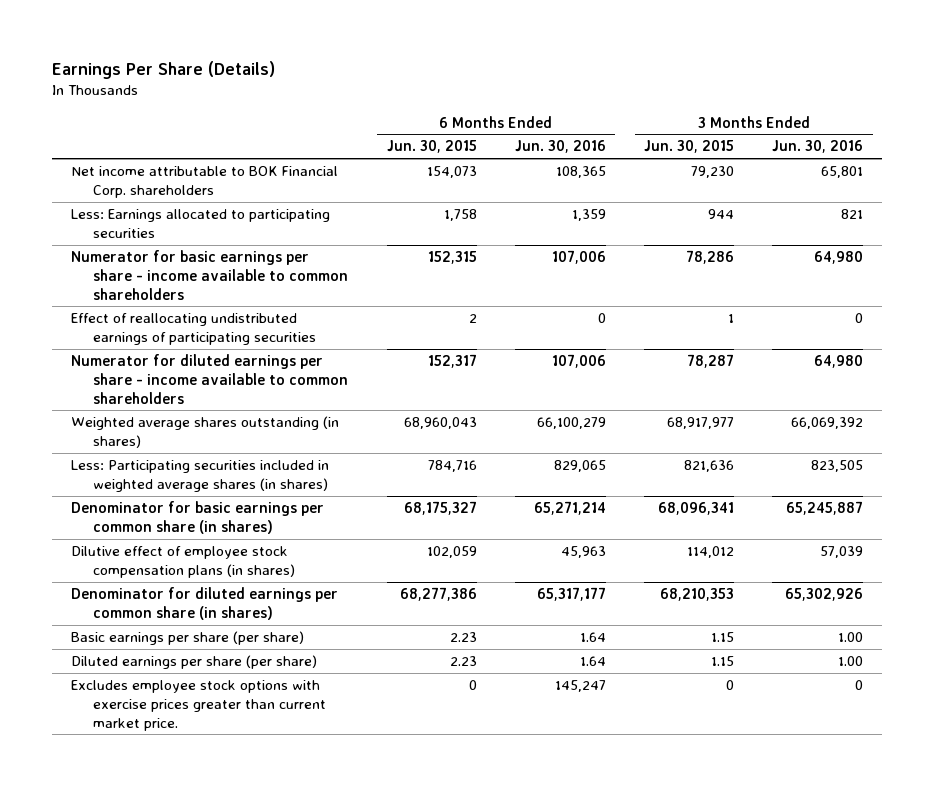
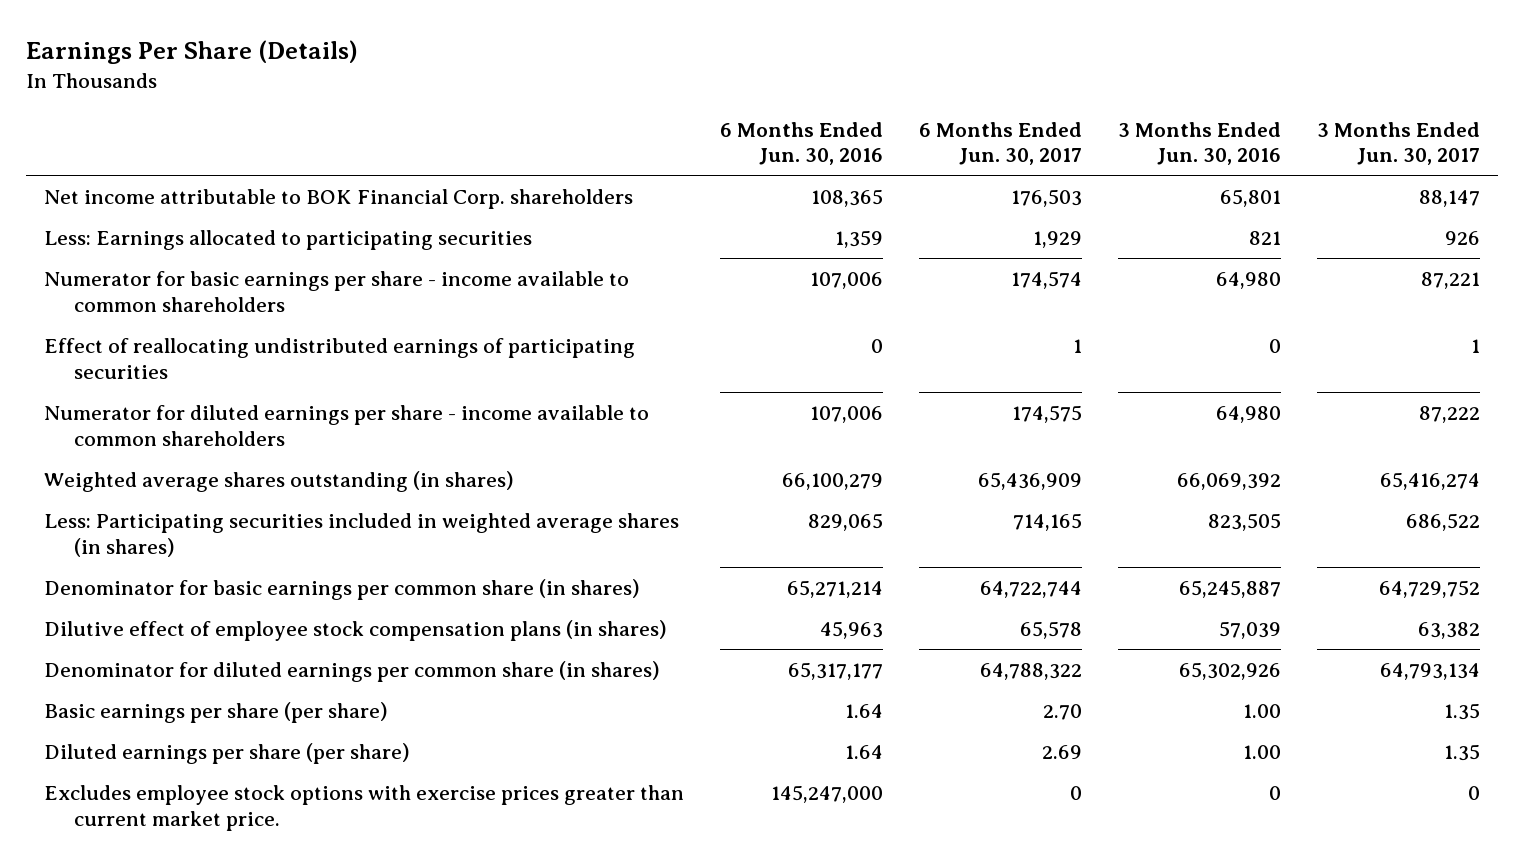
- | 6 Months Ended Jun. 30, 2015 | 6 Months Ended Jun. 30, 2016 | 3 Months Ended Jun. 30, 2015 | 3 Months Ended Jun. 30, 2016
+ | 6 Months Ended Jun. 30, 2016 | 6 Months Ended Jun. 30, 2017 | 3 Months Ended Jun. 30, 2016 | 3 Months Ended Jun. 30, 2017
- Excludes employee stock options with exercise prices greater than current market price. | 0 | 145,247 | 0 | 0
+ Excludes employee stock options with exercise prices greater than current market price. | 145,247,000 | 0 | 0 | 0

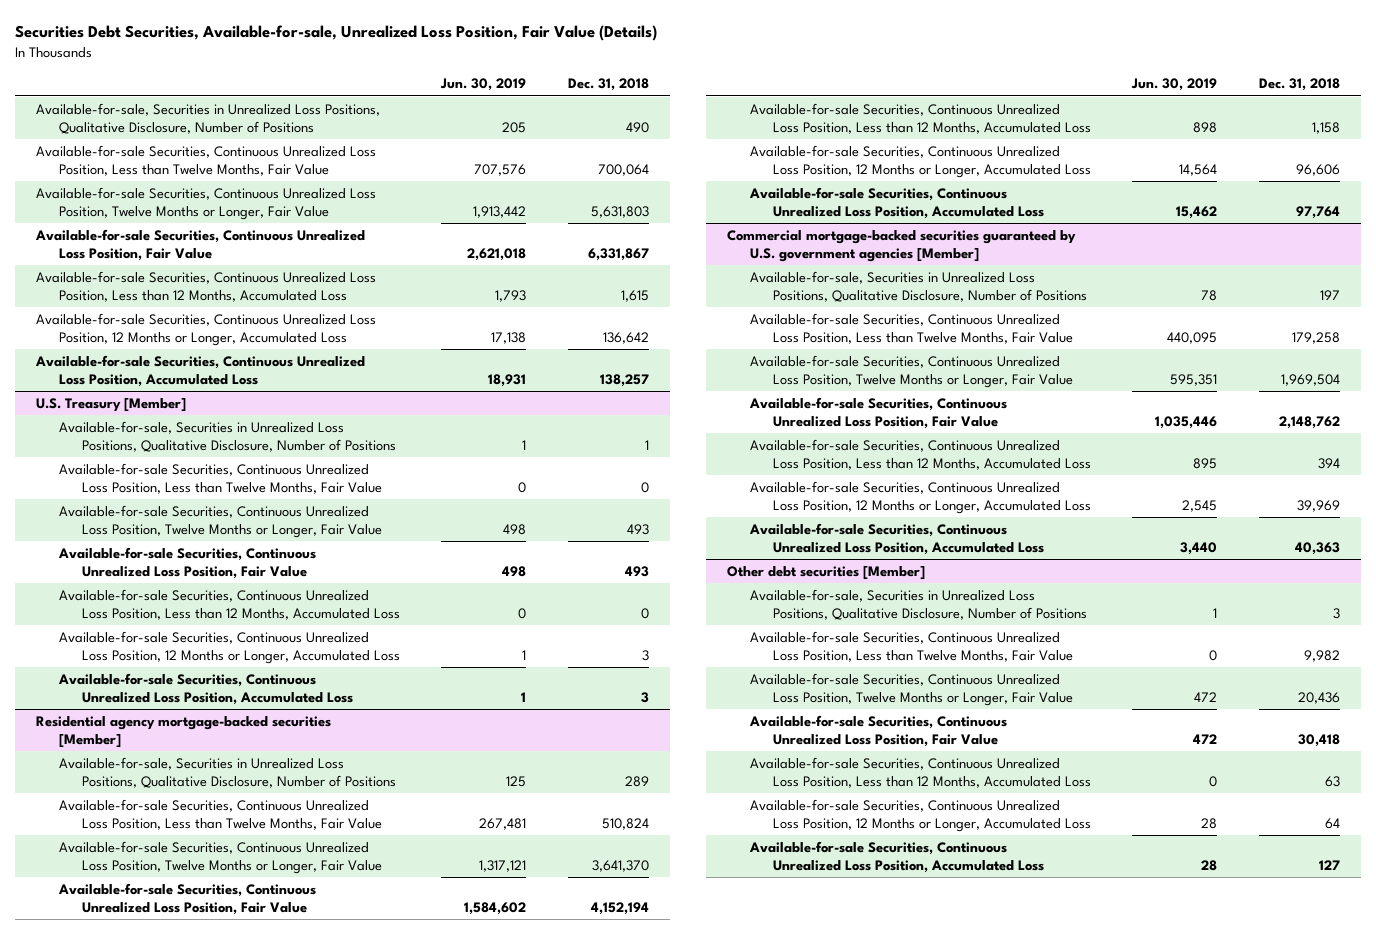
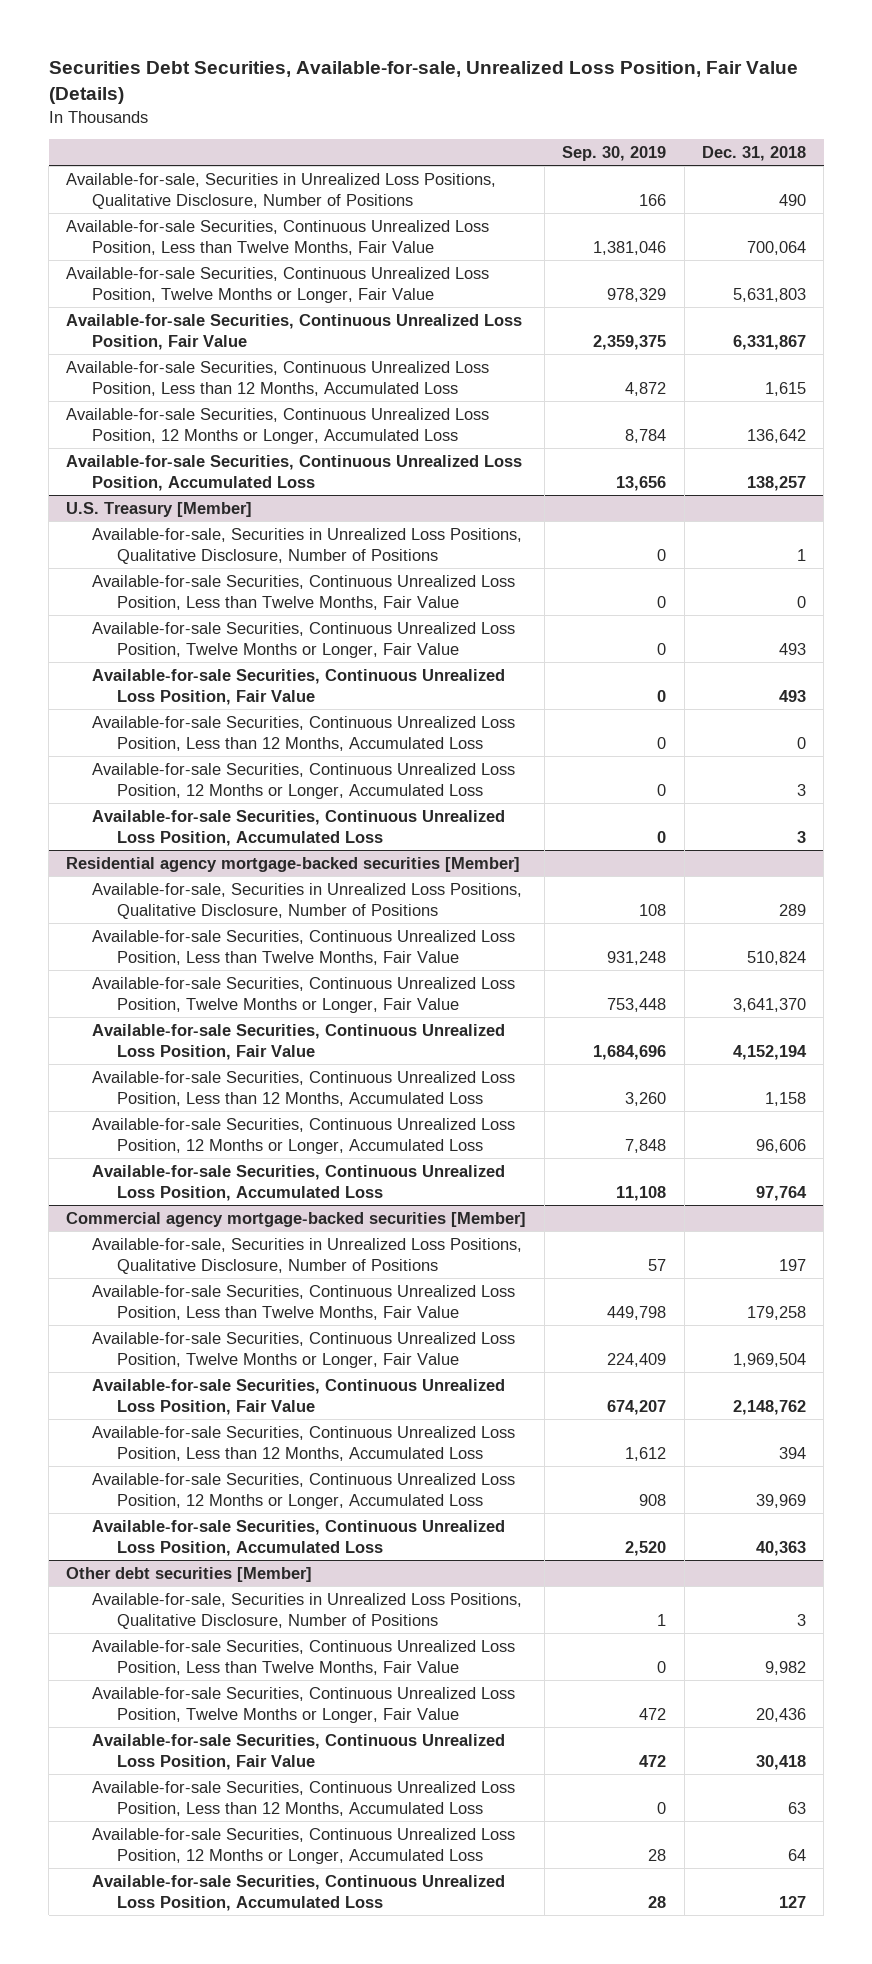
- | Jun. 30, 2019 | Dec. 31, 2018
+ | Sep. 30, 2019 | Dec. 31, 2018
- Commercial mortgage-backed securities guaranteed by U.S. government agencies [Member]
+ Commercial agency mortgage-backed securities [Member]

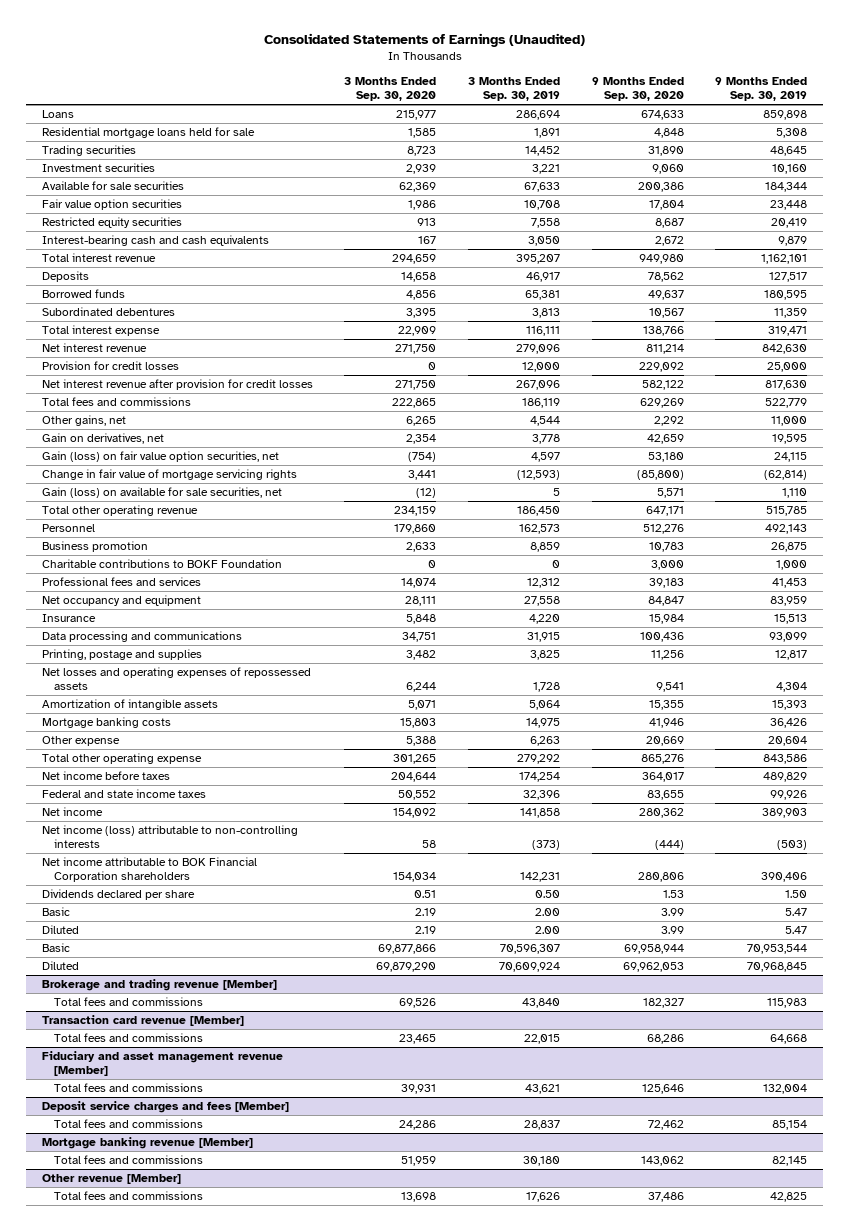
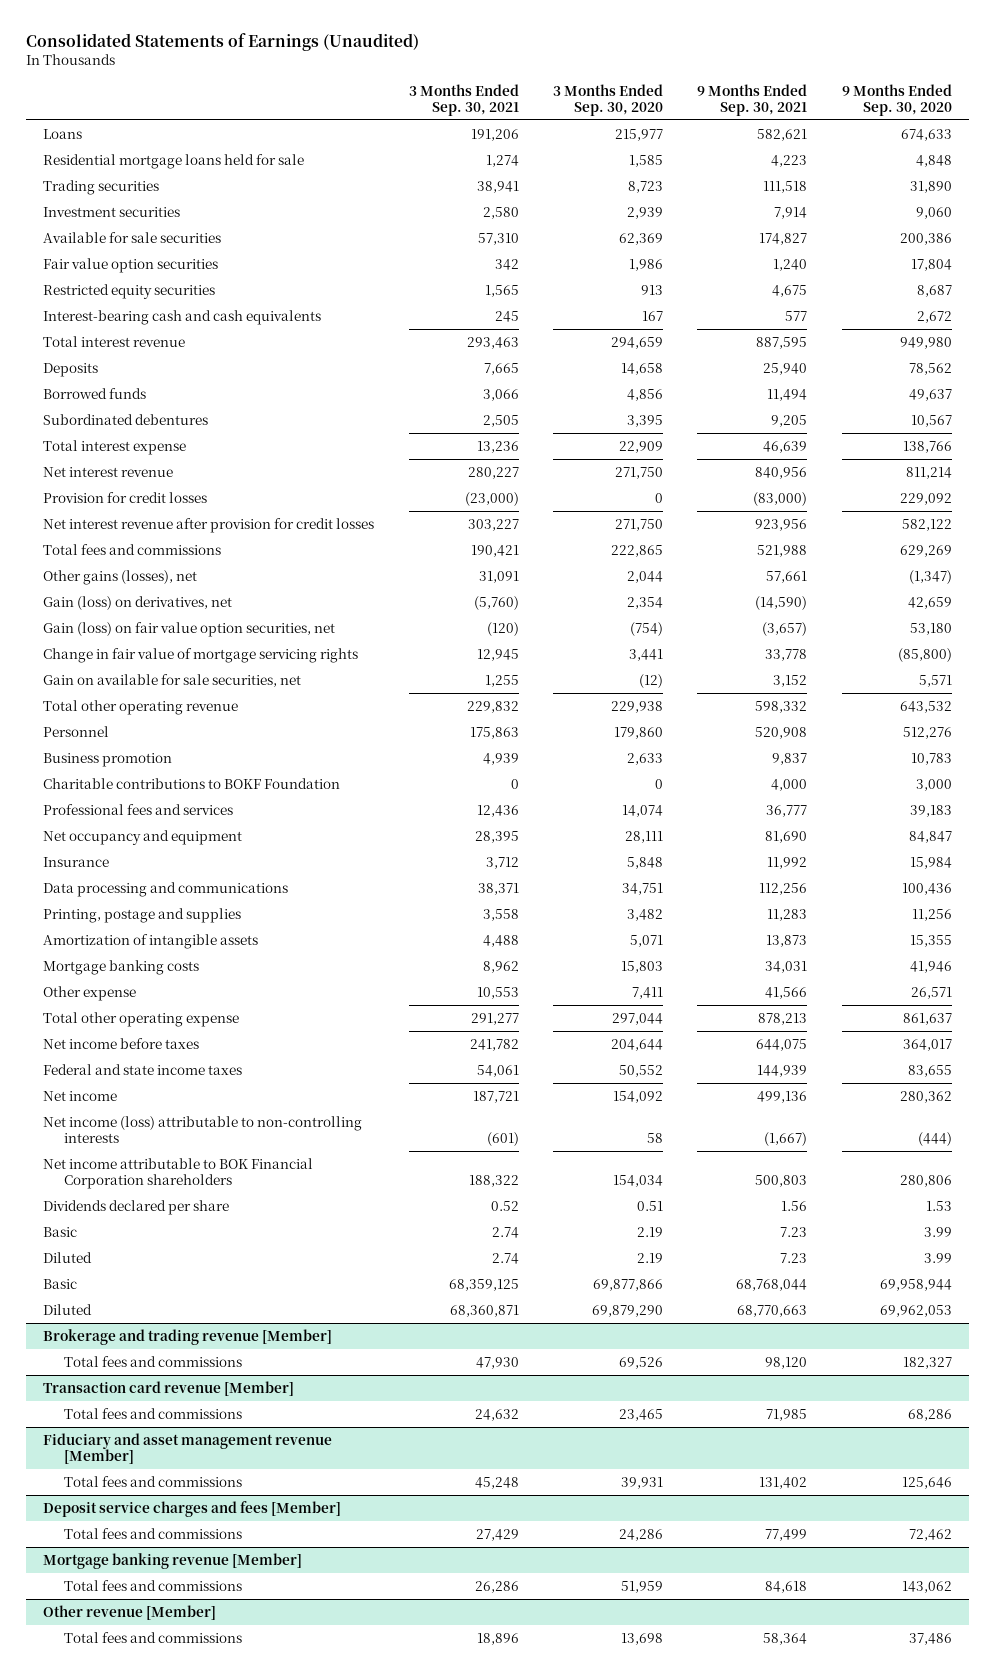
- | 3 Months Ended Sep. 30, 2020 | 3 Months Ended Sep. 30, 2019 | 9 Months Ended Sep. 30, 2020 | 9 Months Ended Sep. 30, 2019
+ | 3 Months Ended Sep. 30, 2021 | 3 Months Ended Sep. 30, 2020 | 9 Months Ended Sep. 30, 2021 | 9 Months Ended Sep. 30, 2020
- Other gains, net | 6,265 | 4,544 | 2,292 | 11,000
- Gain on derivatives, net | 2,354 | 3,778 | 42,659 | 19,595
+ Other gains (losses), net | 31,091 | 2,044 | 57,661 | (1,347)
+ Gain (loss) on derivatives, net | (5,760) | 2,354 | (14,590) | 42,659
- Gain (loss) on available for sale securities, net | (12) | 5 | 5,571 | 1,110
- Total other operating revenue | 234,159 | 186,450 | 647,171 | 515,785
+ Gain on available for sale securities, net | 1,255 | (12) | 3,152 | 5,571
+ Total other operating revenue | 229,832 | 229,938 | 598,332 | 643,532
- Net losses and operating expenses of repossessed assets | 6,244 | 1,728 | 9,541 | 4,304
- Other expense | 5,388 | 6,263 | 20,669 | 20,604
- Total other operating expense | 301,265 | 279,292 | 865,276 | 843,586
+ Other expense | 10,553 | 7,411 | 41,566 | 26,571
+ Total other operating expense | 291,277 | 297,044 | 878,213 | 861,637

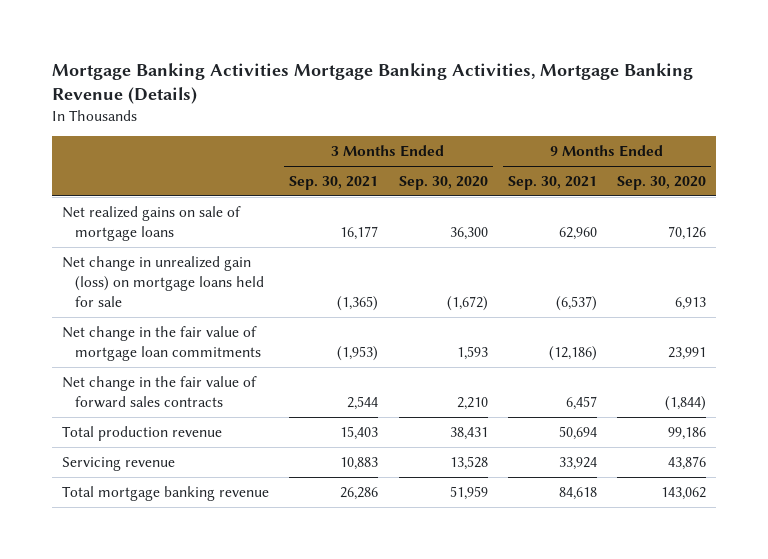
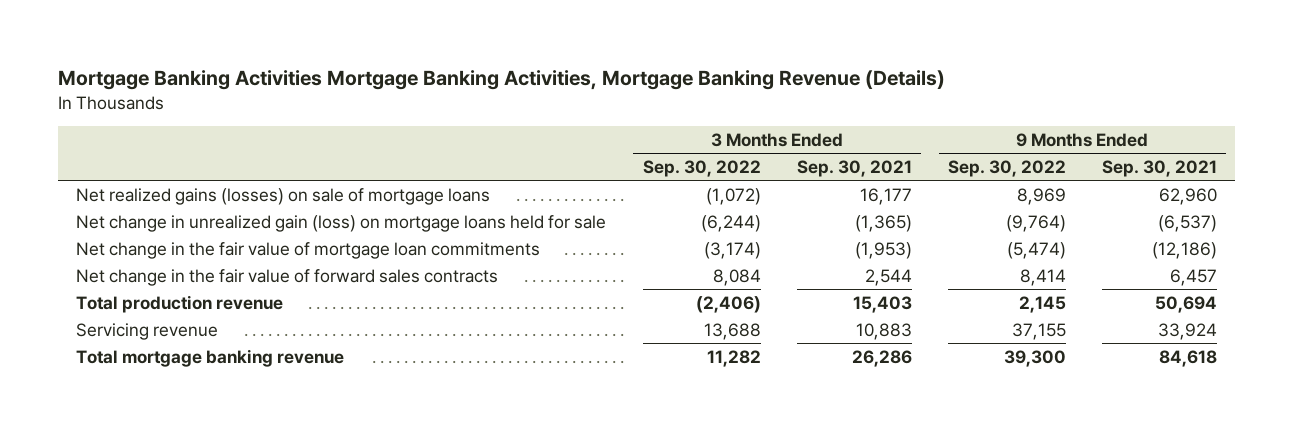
- | 3 Months Ended Sep. 30, 2021 | 3 Months Ended Sep. 30, 2020 | 9 Months Ended Sep. 30, 2021 | 9 Months Ended Sep. 30, 2020
+ | 3 Months Ended Sep. 30, 2022 | 3 Months Ended Sep. 30, 2021 | 9 Months Ended Sep. 30, 2022 | 9 Months Ended Sep. 30, 2021
- Net realized gains on sale of mortgage loans | 16,177 | 36,300 | 62,960 | 70,126
+ Net realized gains (losses) on sale of mortgage loans | (1,072) | 16,177 | 8,969 | 62,960

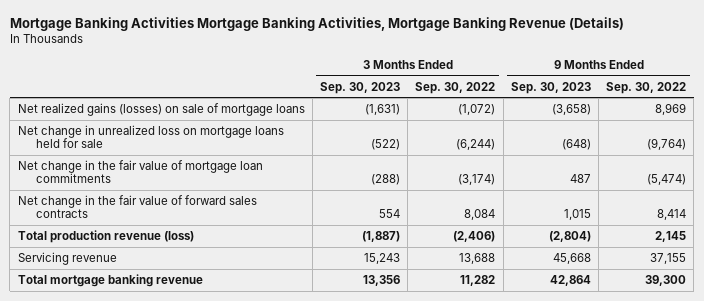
- | 3 Months Ended Sep. 30, 2022 | 3 Months Ended Sep. 30, 2021 | 9 Months Ended Sep. 30, 2022 | 9 Months Ended Sep. 30, 2021
+ | 3 Months Ended Sep. 30, 2023 | 3 Months Ended Sep. 30, 2022 | 9 Months Ended Sep. 30, 2023 | 9 Months Ended Sep. 30, 2022
- Net change in unrealized gain (loss) on mortgage loans held for sale | (6,244) | (1,365) | (9,764) | (6,537)
+ Net change in unrealized loss on mortgage loans held for sale | (522) | (6,244) | (648) | (9,764)
- Total production revenue | (2,406) | 15,403 | 2,145 | 50,694
+ Total production revenue (loss) | (1,887) | (2,406) | (2,804) | 2,145

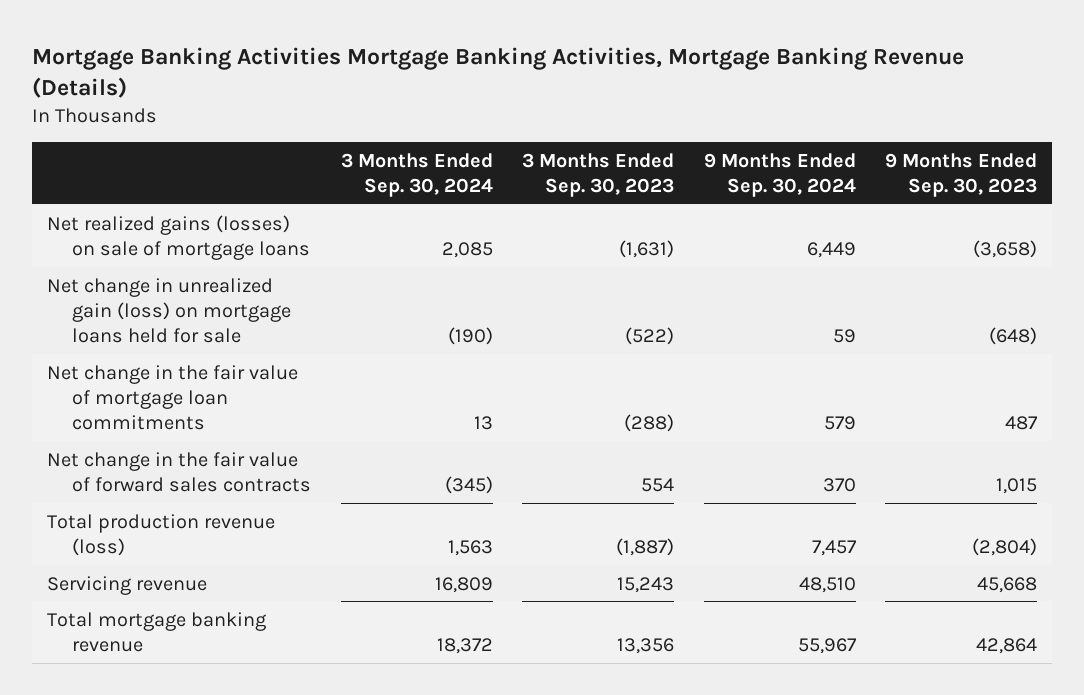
- | 3 Months Ended Sep. 30, 2023 | 3 Months Ended Sep. 30, 2022 | 9 Months Ended Sep. 30, 2023 | 9 Months Ended Sep. 30, 2022
+ | 3 Months Ended Sep. 30, 2024 | 3 Months Ended Sep. 30, 2023 | 9 Months Ended Sep. 30, 2024 | 9 Months Ended Sep. 30, 2023
- Net change in unrealized loss on mortgage loans held for sale | (522) | (6,244) | (648) | (9,764)
+ Net change in unrealized gain (loss) on mortgage loans held for sale | (190) | (522) | 59 | (648)

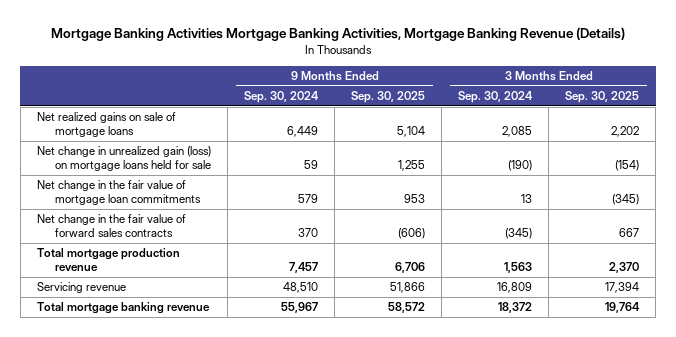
- | 3 Months Ended Sep. 30, 2024 | 3 Months Ended Sep. 30, 2023 | 9 Months Ended Sep. 30, 2024 | 9 Months Ended Sep. 30, 2023
+ | 9 Months Ended Sep. 30, 2024 | 9 Months Ended Sep. 30, 2025 | 3 Months Ended Sep. 30, 2024 | 3 Months Ended Sep. 30, 2025
- Net realized gains (losses) on sale of mortgage loans | 2,085 | (1,631) | 6,449 | (3,658)
+ Net realized gains on sale of mortgage loans | 6,449 | 5,104 | 2,085 | 2,202
- Total production revenue (loss) | 1,563 | (1,887) | 7,457 | (2,804)
+ Total mortgage production revenue | 7,457 | 6,706 | 1,563 | 2,370

